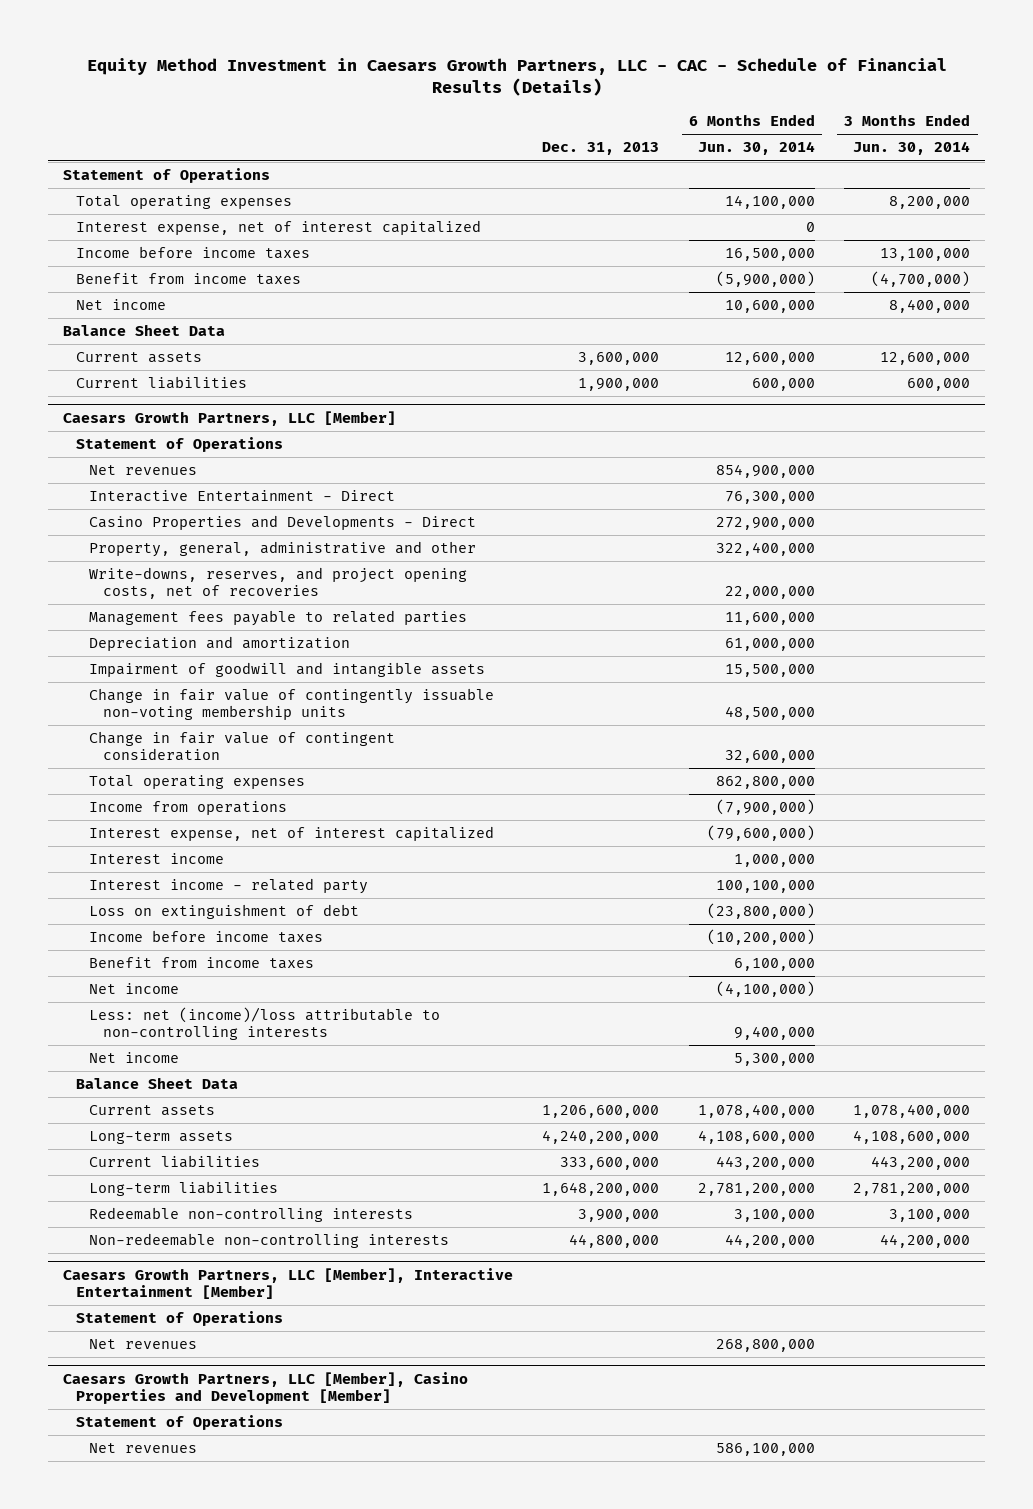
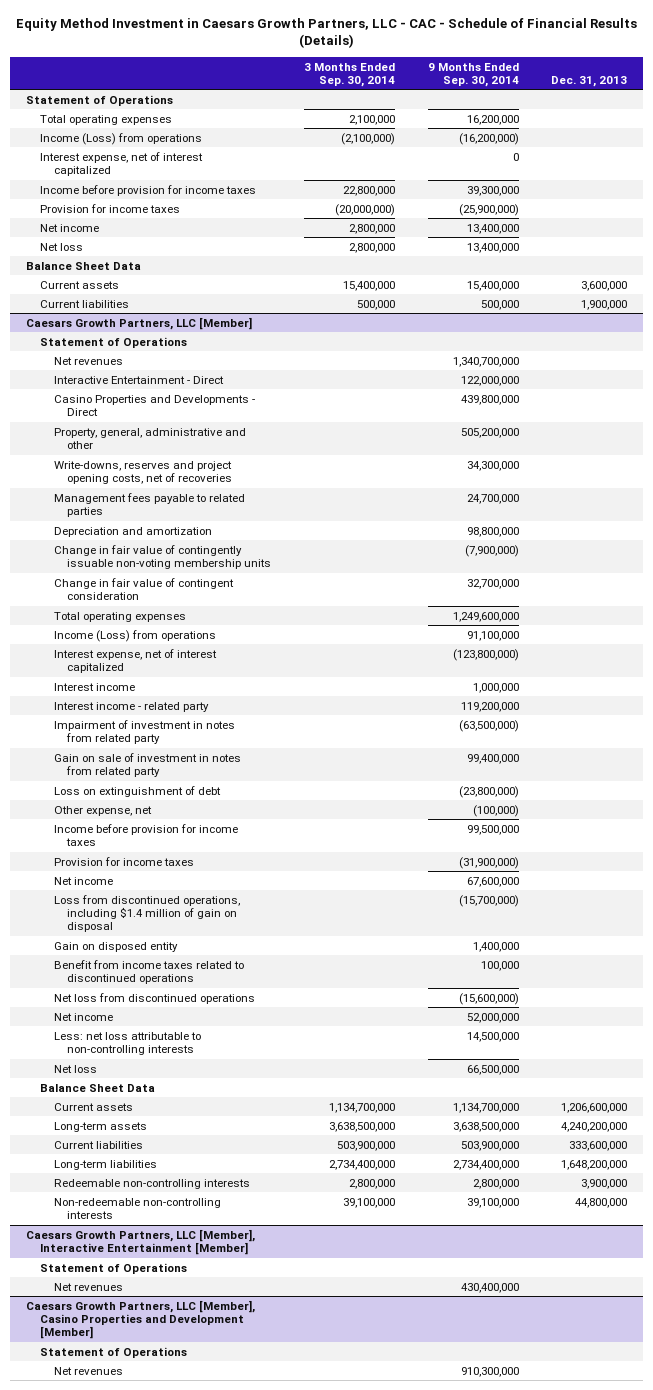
- | Dec. 31, 2013 | 6 Months Ended Jun. 30, 2014 | 3 Months Ended Jun. 30, 2014
+ | 3 Months Ended Sep. 30, 2014 | 9 Months Ended Sep. 30, 2014 | Dec. 31, 2013
+ Income (Loss) from operations | (2,100,000) | (16,200,000) |
- Income before income taxes | | 16,500,000 | 13,100,000
- Benefit from income taxes | | (5,900,000) | (4,700,000)
+ Income before provision for income taxes | 22,800,000 | 39,300,000 |
+ Provision for income taxes | (20,000,000) | (25,900,000) |
+ Net loss | 2,800,000 | 13,400,000 |
@ Caesars Growth Partners, LLC [Member]
- Write-downs, reserves, and project opening costs, net of recoveries | | 22,000,000 |
+ Write-downs, reserves and project opening costs, net of recoveries | | 34,300,000 |
- Impairment of goodwill and intangible assets | | 15,500,000 |
- Income from operations | | (7,900,000) |
+ Income (Loss) from operations | | 91,100,000 |
+ Impairment of investment in notes from related party | | (63,500,000) |
+ Gain on sale of investment in notes from related party | | 99,400,000 |
- Income before income taxes | | (10,200,000) |
- Benefit from income taxes | | 6,100,000 |
+ Other expense, net | | (100,000) |
+ Income before provision for income taxes | | 99,500,000 |
+ Provision for income taxes | | (31,900,000) |
- Less: net (income)/loss attributable to non-controlling interests | | 9,400,000 |
+ Loss from discontinued operations, including $1.4 million of gain on disposal | | (15,700,000) |
+ Gain on disposed entity | | 1,400,000 |
+ Benefit from income taxes related to discontinued operations | | 100,000 |
+ Net loss from discontinued operations | | (15,600,000) |
+ Less: net loss attributable to non-controlling interests | | 14,500,000 |
+ Net loss | | 66,500,000 |

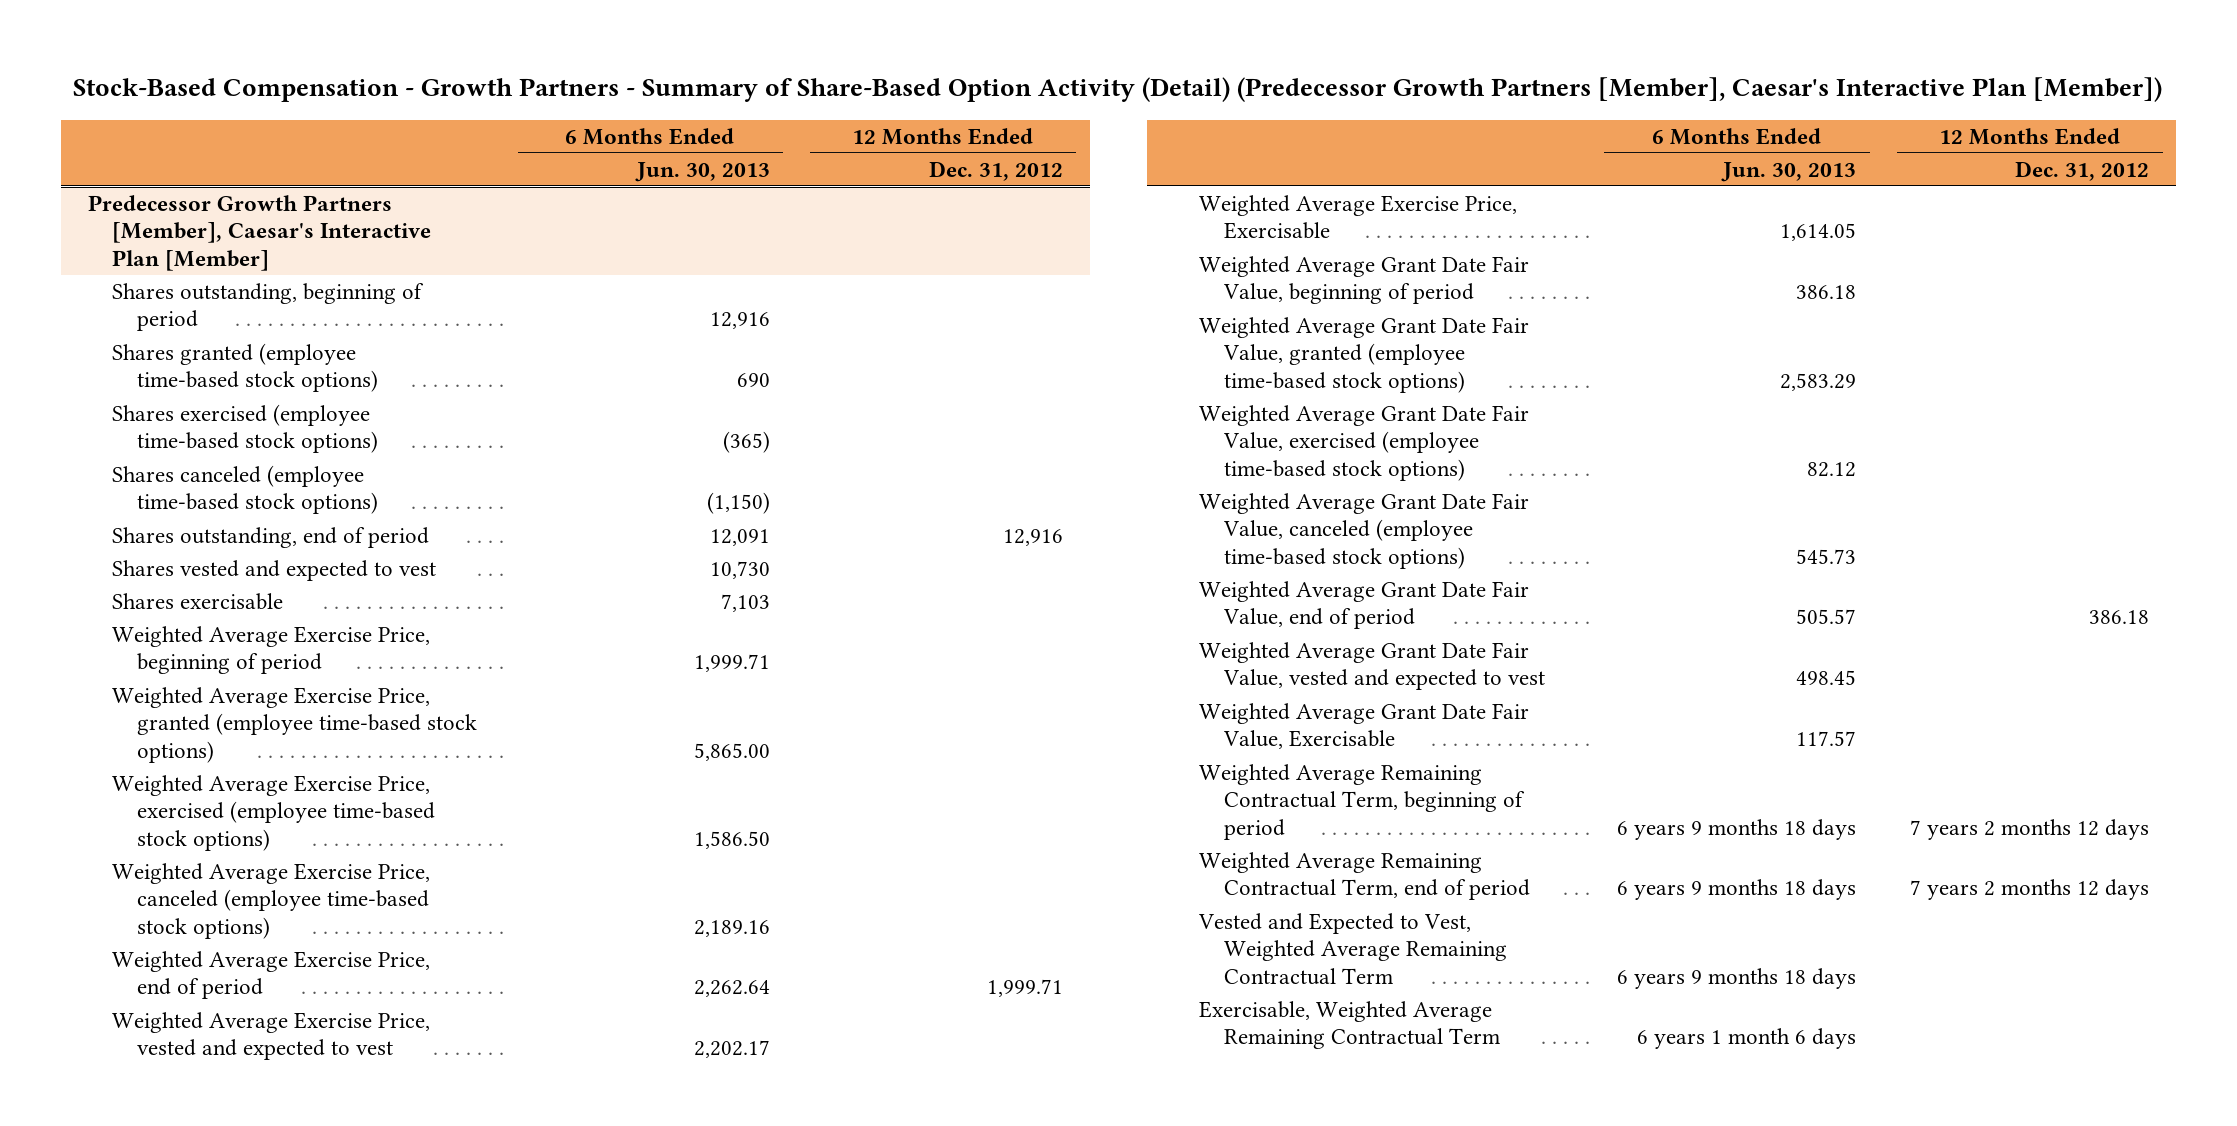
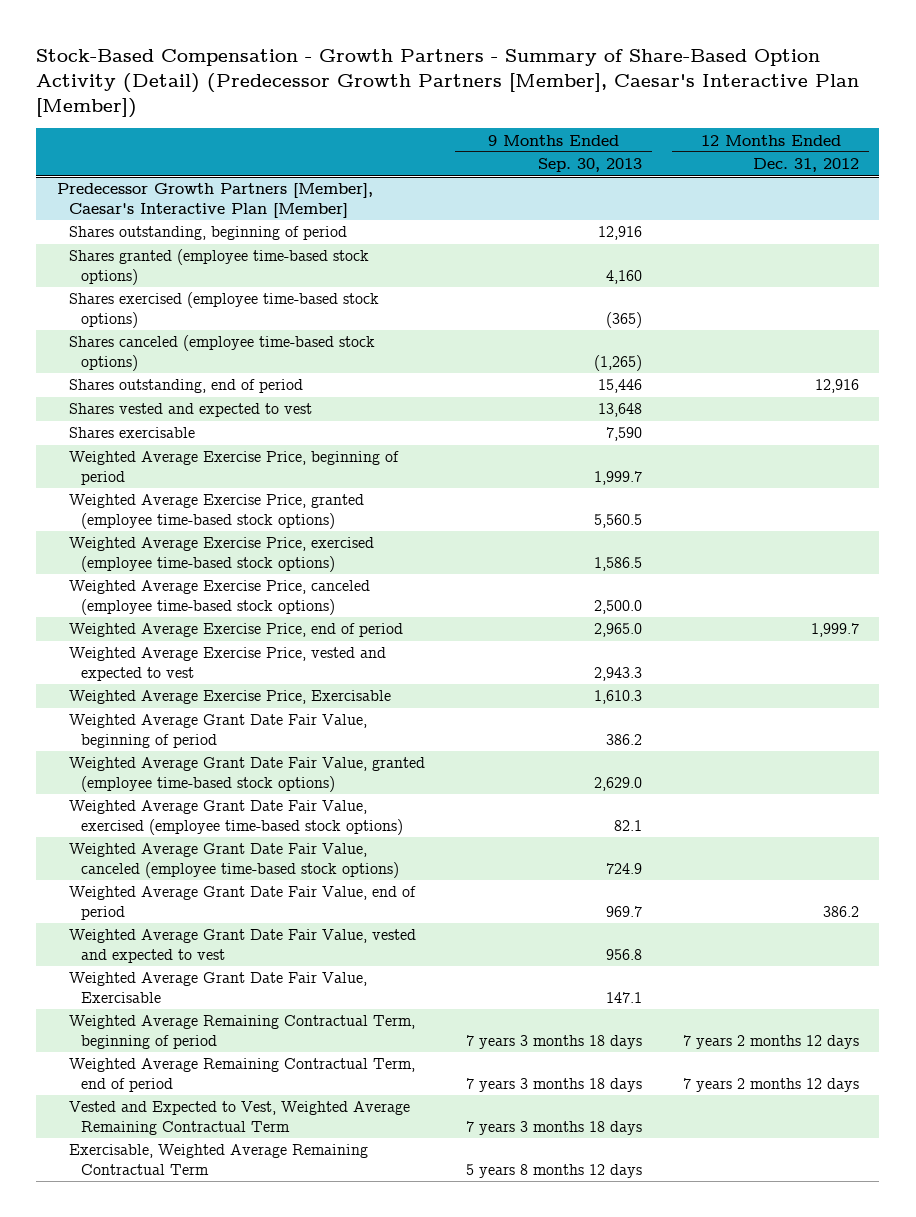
- | 6 Months Ended Jun. 30, 2013 | 12 Months Ended Dec. 31, 2012
+ | 9 Months Ended Sep. 30, 2013 | 12 Months Ended Dec. 31, 2012
@ Predecessor Growth Partners [Member], Caesar's Interactive Plan [Member]
- Weighted Average Exercise Price, end of period | 2,262.64 | 1,999.71
+ Weighted Average Exercise Price, end of period | 2,965.0 | 1,999.7
- Weighted Average Grant Date Fair Value, end of period | 505.57 | 386.18
+ Weighted Average Grant Date Fair Value, end of period | 969.7 | 386.2

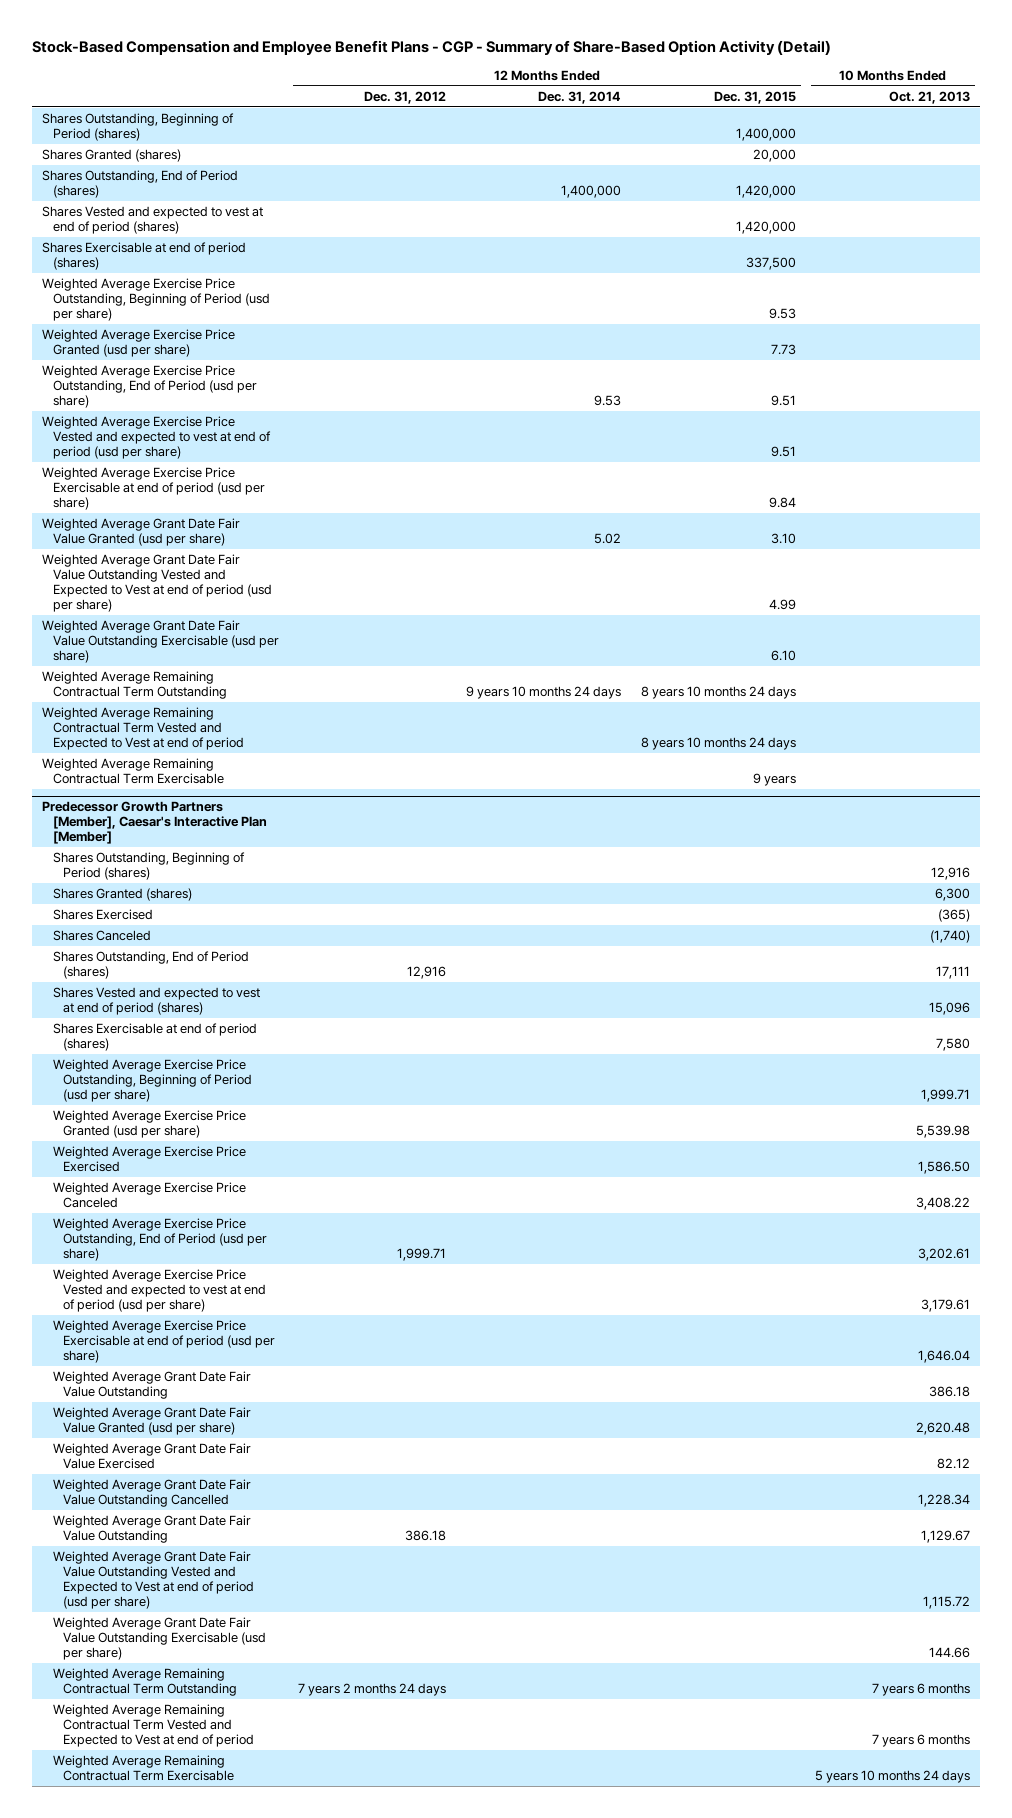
- Stock-Based Compensation - Growth Partners - Summary of Share-Based Option Activity (Detail) (Predecessor Growth Partners [Member], Caesar's Interactive Plan [Member])
+ Stock-Based Compensation and Employee Benefit Plans - CGP - Summary of Share-Based Option Activity (Detail)
- | 9 Months Ended Sep. 30, 2013 | 12 Months Ended Dec. 31, 2012
+ | 12 Months Ended Dec. 31, 2012 | 12 Months Ended Dec. 31, 2014 | 12 Months Ended Dec. 31, 2015 | 10 Months Ended Oct. 21, 2013
+ Shares Outstanding, Beginning of Period (shares) | | | 1,400,000 |
+ Shares Granted (shares) | | | 20,000 |
+ Shares Outstanding, End of Period (shares) | | 1,400,000 | 1,420,000 |
+ Shares Vested and expected to vest at end of period (shares) | | | 1,420,000 |
+ Shares Exercisable at end of period (shares) | | | 337,500 |
+ Weighted Average Exercise Price Outstanding, Beginning of Period (usd per share) | | | 9.53 |
+ Weighted Average Exercise Price Granted (usd per share) | | | 7.73 |
+ Weighted Average Exercise Price Outstanding, End of Period (usd per share) | | 9.53 | 9.51 |
+ Weighted Average Exercise Price Vested and expected to vest at end of period (usd per share) | | | 9.51 |
+ Weighted Average Exercise Price Exercisable at end of period (usd per share) | | | 9.84 |
+ Weighted Average Grant Date Fair Value Granted (usd per share) | | 5.02 | 3.10 |
+ Weighted Average Grant Date Fair Value Outstanding Vested and Expected to Vest at end of period (usd per share) | | | 4.99 |
+ Weighted Average Grant Date Fair Value Outstanding Exercisable (usd per share) | | | 6.10 |
+ Weighted Average Remaining Contractual Term Outstanding | | 9 years 10 months 24 days | 8 years 10 months 24 days |
+ Weighted Average Remaining Contractual Term Vested and Expected to Vest at end of period | | | 8 years 10 months 24 days |
+ Weighted Average Remaining Contractual Term Exercisable | | | 9 years |
@ Predecessor Growth Partners [Member], Caesar's Interactive Plan [Member]
- Shares outstanding, beginning of period | 12,916 |
- Shares granted (employee time-based stock options) | 4,160 |
- Shares exercised (employee time-based stock options) | (365) |
- Shares canceled (employee time-based stock options) | (1,265) |
- Shares outstanding, end of period | 15,446 | 12,916
- Shares vested and expected to vest | 13,648 |
- Shares exercisable | 7,590 |
- Weighted Average Exercise Price, beginning of period | 1,999.7 |
- Weighted Average Exercise Price, granted (employee time-based stock options) | 5,560.5 |
- Weighted Average Exercise Price, exercised (employee time-based stock options) | 1,586.5 |
- Weighted Average Exercise Price, canceled (employee time-based stock options) | 2,500.0 |
- Weighted Average Exercise Price, end of period | 2,965.0 | 1,999.7
- Weighted Average Exercise Price, vested and expected to vest | 2,943.3 |
- Weighted Average Exercise Price, Exercisable | 1,610.3 |
- Weighted Average Grant Date Fair Value, beginning of period | 386.2 |
- Weighted Average Grant Date Fair Value, granted (employee time-based stock options) | 2,629.0 |
- Weighted Average Grant Date Fair Value, exercised (employee time-based stock options) | 82.1 |
- Weighted Average Grant Date Fair Value, canceled (employee time-based stock options) | 724.9 |
- Weighted Average Grant Date Fair Value, end of period | 969.7 | 386.2
- Weighted Average Grant Date Fair Value, vested and expected to vest | 956.8 |
- Weighted Average Grant Date Fair Value, Exercisable | 147.1 |
- Weighted Average Remaining Contractual Term, beginning of period | 7 years 3 months 18 days | 7 years 2 months 12 days
- Weighted Average Remaining Contractual Term, end of period | 7 years 3 months 18 days | 7 years 2 months 12 days
- Vested and Expected to Vest, Weighted Average Remaining Contractual Term | 7 years 3 months 18 days |
- Exercisable, Weighted Average Remaining Contractual Term | 5 years 8 months 12 days |
+ Shares Outstanding, Beginning of Period (shares) | | | | 12,916
+ Shares Granted (shares) | | | | 6,300
+ Shares Exercised | | | | (365)
+ Shares Canceled | | | | (1,740)
+ Shares Outstanding, End of Period (shares) | 12,916 | | | 17,111
+ Shares Vested and expected to vest at end of period (shares) | | | | 15,096
+ Shares Exercisable at end of period (shares) | | | | 7,580
+ Weighted Average Exercise Price Outstanding, Beginning of Period (usd per share) | | | | 1,999.71
+ Weighted Average Exercise Price Granted (usd per share) | | | | 5,539.98
+ Weighted Average Exercise Price Exercised | | | | 1,586.50
+ Weighted Average Exercise Price Canceled | | | | 3,408.22
+ Weighted Average Exercise Price Outstanding, End of Period (usd per share) | 1,999.71 | | | 3,202.61
+ Weighted Average Exercise Price Vested and expected to vest at end of period (usd per share) | | | | 3,179.61
+ Weighted Average Exercise Price Exercisable at end of period (usd per share) | | | | 1,646.04
+ Weighted Average Grant Date Fair Value Outstanding | | | | 386.18
+ Weighted Average Grant Date Fair Value Granted (usd per share) | | | | 2,620.48
+ Weighted Average Grant Date Fair Value Exercised | | | | 82.12
+ Weighted Average Grant Date Fair Value Outstanding Cancelled | | | | 1,228.34
+ Weighted Average Grant Date Fair Value Outstanding | 386.18 | | | 1,129.67
+ Weighted Average Grant Date Fair Value Outstanding Vested and Expected to Vest at end of period (usd per share) | | | | 1,115.72
+ Weighted Average Grant Date Fair Value Outstanding Exercisable (usd per share) | | | | 144.66
+ Weighted Average Remaining Contractual Term Outstanding | 7 years 2 months 24 days | | | 7 years 6 months
+ Weighted Average Remaining Contractual Term Vested and Expected to Vest at end of period | | | | 7 years 6 months
+ Weighted Average Remaining Contractual Term Exercisable | | | | 5 years 10 months 24 days

